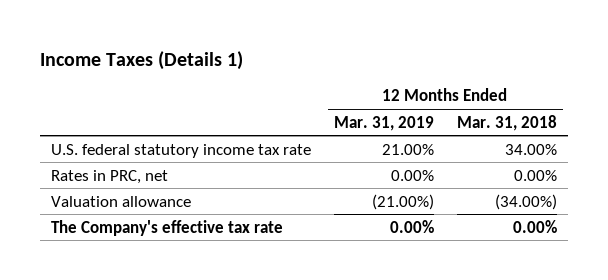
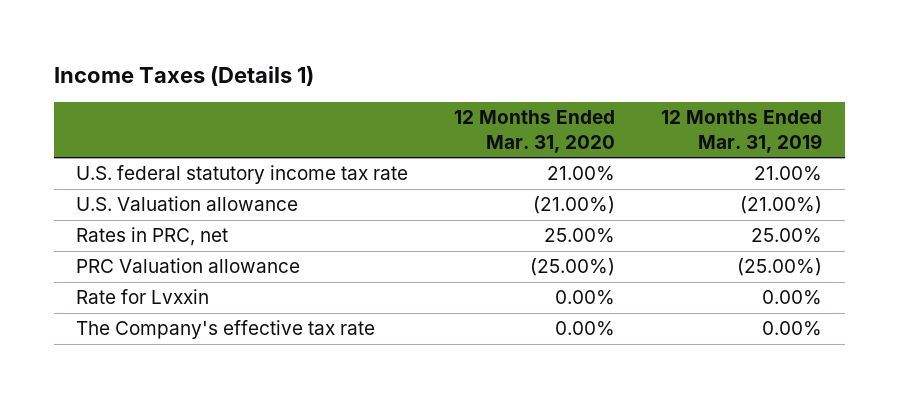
- | 12 Months Ended Mar. 31, 2019 | 12 Months Ended Mar. 31, 2018
+ | 12 Months Ended Mar. 31, 2020 | 12 Months Ended Mar. 31, 2019
- Rates in PRC, net | 0.00% | 0.00%
- Valuation allowance | (21.00%) | (34.00%)
+ U.S. Valuation allowance | (21.00%) | (21.00%)
+ Rates in PRC, net | 25.00% | 25.00%
+ PRC Valuation allowance | (25.00%) | (25.00%)
+ Rate for Lvxxin | 0.00% | 0.00%

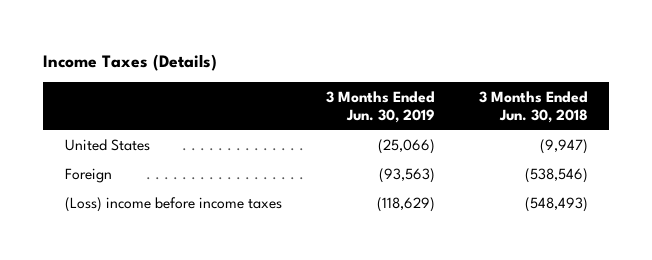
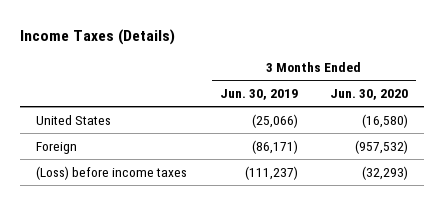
- | 3 Months Ended Jun. 30, 2019 | 3 Months Ended Jun. 30, 2018
+ | 3 Months Ended Jun. 30, 2019 | 3 Months Ended Jun. 30, 2020
- Foreign | (93,563) | (538,546)
- (Loss) income before income taxes | (118,629) | (548,493)
+ Foreign | (86,171) | (957,532)
+ (Loss) before income taxes | (111,237) | (32,293)

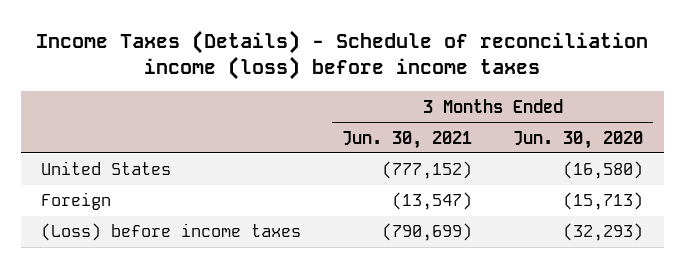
- Income Taxes (Details)
+ Income Taxes (Details) - Schedule of reconciliation income (loss) before income taxes
- | 3 Months Ended Jun. 30, 2019 | 3 Months Ended Jun. 30, 2020
+ | 3 Months Ended Jun. 30, 2021 | 3 Months Ended Jun. 30, 2020
- Foreign | (86,171) | (957,532)
+ Foreign | (13,547) | (15,713)

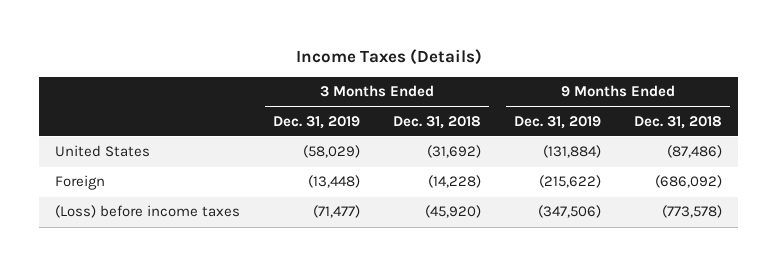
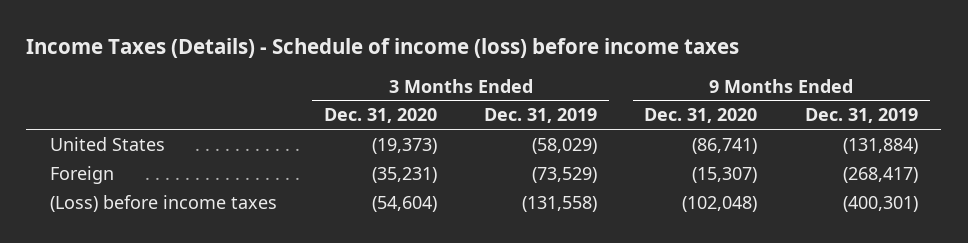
- Income Taxes (Details)
+ Income Taxes (Details) - Schedule of income (loss) before income taxes
- | 3 Months Ended Dec. 31, 2019 | 3 Months Ended Dec. 31, 2018 | 9 Months Ended Dec. 31, 2019 | 9 Months Ended Dec. 31, 2018
+ | 3 Months Ended Dec. 31, 2020 | 3 Months Ended Dec. 31, 2019 | 9 Months Ended Dec. 31, 2020 | 9 Months Ended Dec. 31, 2019
- Foreign | (13,448) | (14,228) | (215,622) | (686,092)
- (Loss) before income taxes | (71,477) | (45,920) | (347,506) | (773,578)
+ Foreign | (35,231) | (73,529) | (15,307) | (268,417)
+ (Loss) before income taxes | (54,604) | (131,558) | (102,048) | (400,301)

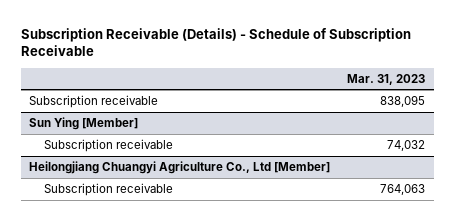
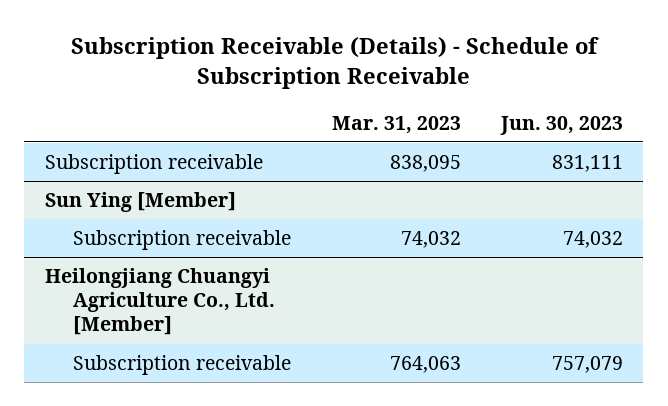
- | Mar. 31, 2023
+ | Mar. 31, 2023 | Jun. 30, 2023
- Heilongjiang Chuangyi Agriculture Co., Ltd [Member]
+ Heilongjiang Chuangyi Agriculture Co., Ltd. [Member]

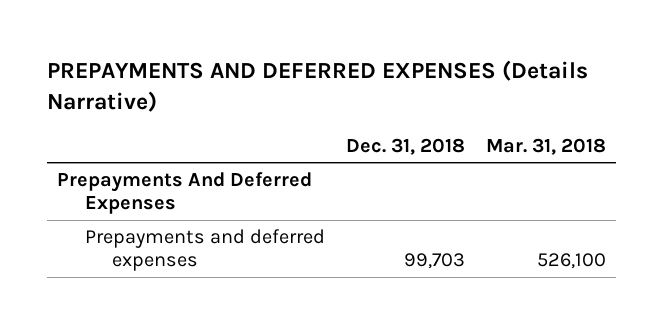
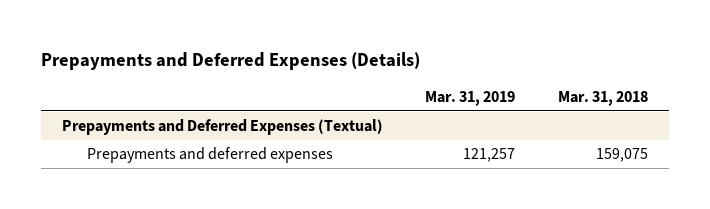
- PREPAYMENTS AND DEFERRED EXPENSES (Details Narrative)
+ Prepayments and Deferred Expenses (Details)
- | Dec. 31, 2018 | Mar. 31, 2018
+ | Mar. 31, 2019 | Mar. 31, 2018
- Prepayments And Deferred Expenses
- Prepayments and deferred expenses | 99,703 | 526,100
+ Prepayments and Deferred Expenses (Textual)
+ Prepayments and deferred expenses | 121,257 | 159,075

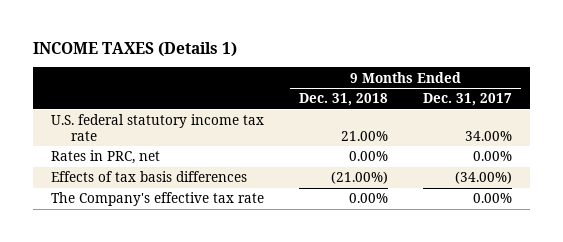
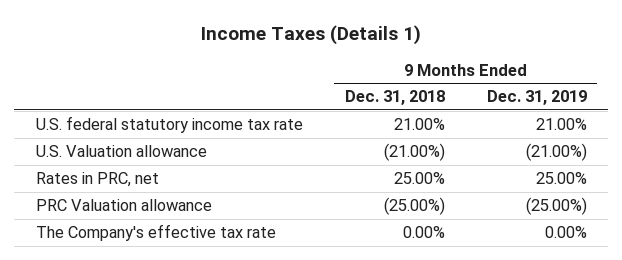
- INCOME TAXES (Details 1)
+ Income Taxes (Details 1)
- | 9 Months Ended Dec. 31, 2018 | 9 Months Ended Dec. 31, 2017
+ | 9 Months Ended Dec. 31, 2018 | 9 Months Ended Dec. 31, 2019
- Rates in PRC, net | 0.00% | 0.00%
- Effects of tax basis differences | (21.00%) | (34.00%)
+ U.S. Valuation allowance | (21.00%) | (21.00%)
+ Rates in PRC, net | 25.00% | 25.00%
+ PRC Valuation allowance | (25.00%) | (25.00%)

